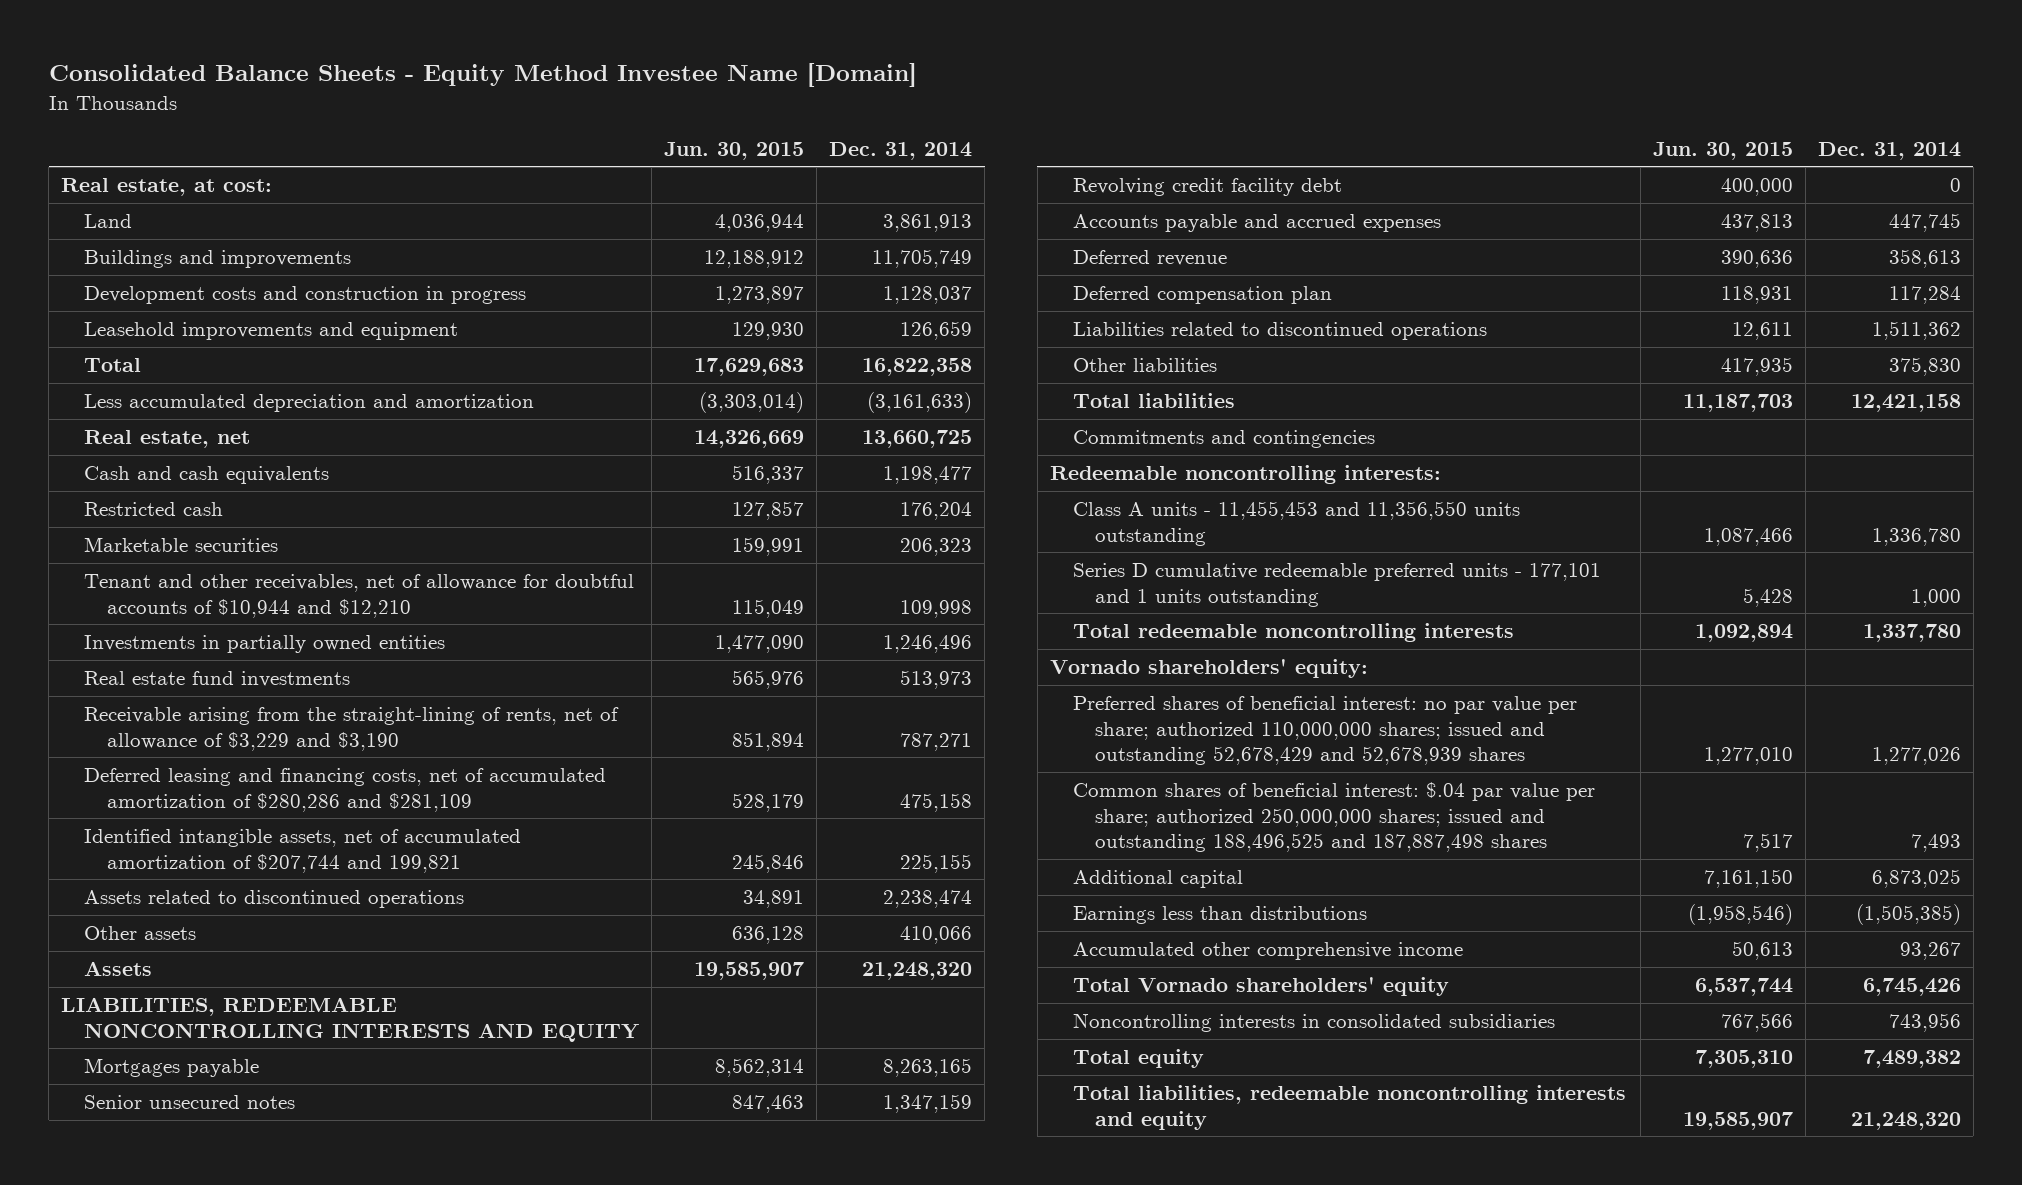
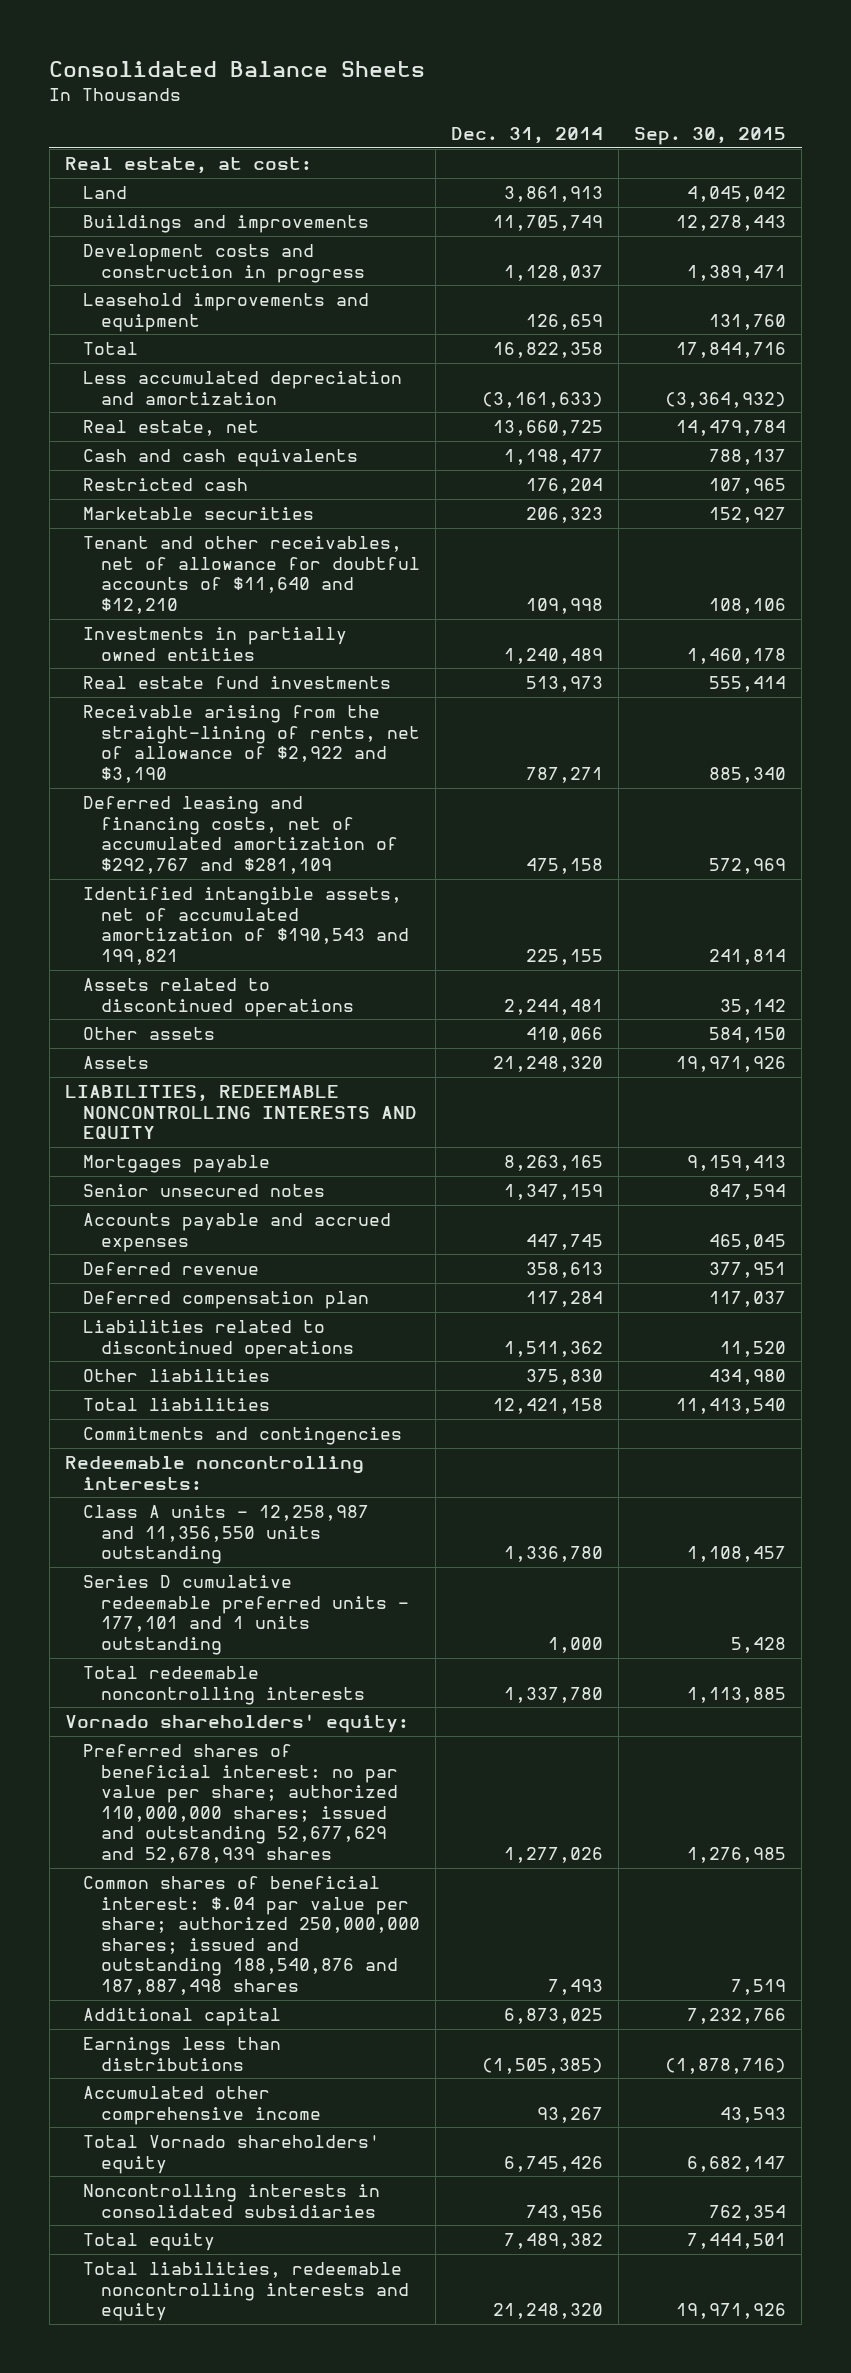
- Consolidated Balance Sheets - Equity Method Investee Name [Domain]
+ Consolidated Balance Sheets
- | Jun. 30, 2015 | Dec. 31, 2014
+ | Dec. 31, 2014 | Sep. 30, 2015
- Tenant and other receivables, net of allowance for doubtful accounts of $10,944 and $12,210 | 115,049 | 109,998
- Investments in partially owned entities | 1,477,090 | 1,246,496
+ Tenant and other receivables, net of allowance for doubtful accounts of $11,640 and $12,210 | 109,998 | 108,106
+ Investments in partially owned entities | 1,240,489 | 1,460,178
- Receivable arising from the straight-lining of rents, net of allowance of $3,229 and $3,190 | 851,894 | 787,271
- Deferred leasing and financing costs, net of accumulated amortization of $280,286 and $281,109 | 528,179 | 475,158
- Identified intangible assets, net of accumulated amortization of $207,744 and 199,821 | 245,846 | 225,155
- Assets related to discontinued operations | 34,891 | 2,238,474
+ Receivable arising from the straight-lining of rents, net of allowance of $2,922 and $3,190 | 787,271 | 885,340
+ Deferred leasing and financing costs, net of accumulated amortization of $292,767 and $281,109 | 475,158 | 572,969
+ Identified intangible assets, net of accumulated amortization of $190,543 and 199,821 | 225,155 | 241,814
+ Assets related to discontinued operations | 2,244,481 | 35,142
- Revolving credit facility debt | 400,000 | 0
- Class A units - 11,455,453 and 11,356,550 units outstanding | 1,087,466 | 1,336,780
+ Class A units - 12,258,987 and 11,356,550 units outstanding | 1,336,780 | 1,108,457
- Preferred shares of beneficial interest: no par value per share; authorized 110,000,000 shares; issued and outstanding 52,678,429 and 52,678,939 shares | 1,277,010 | 1,277,026
- Common shares of beneficial interest: $.04 par value per share; authorized 250,000,000 shares; issued and outstanding 188,496,525 and 187,887,498 shares | 7,517 | 7,493
+ Preferred shares of beneficial interest: no par value per share; authorized 110,000,000 shares; issued and outstanding 52,677,629 and 52,678,939 shares | 1,277,026 | 1,276,985
+ Common shares of beneficial interest: $.04 par value per share; authorized 250,000,000 shares; issued and outstanding 188,540,876 and 187,887,498 shares | 7,493 | 7,519

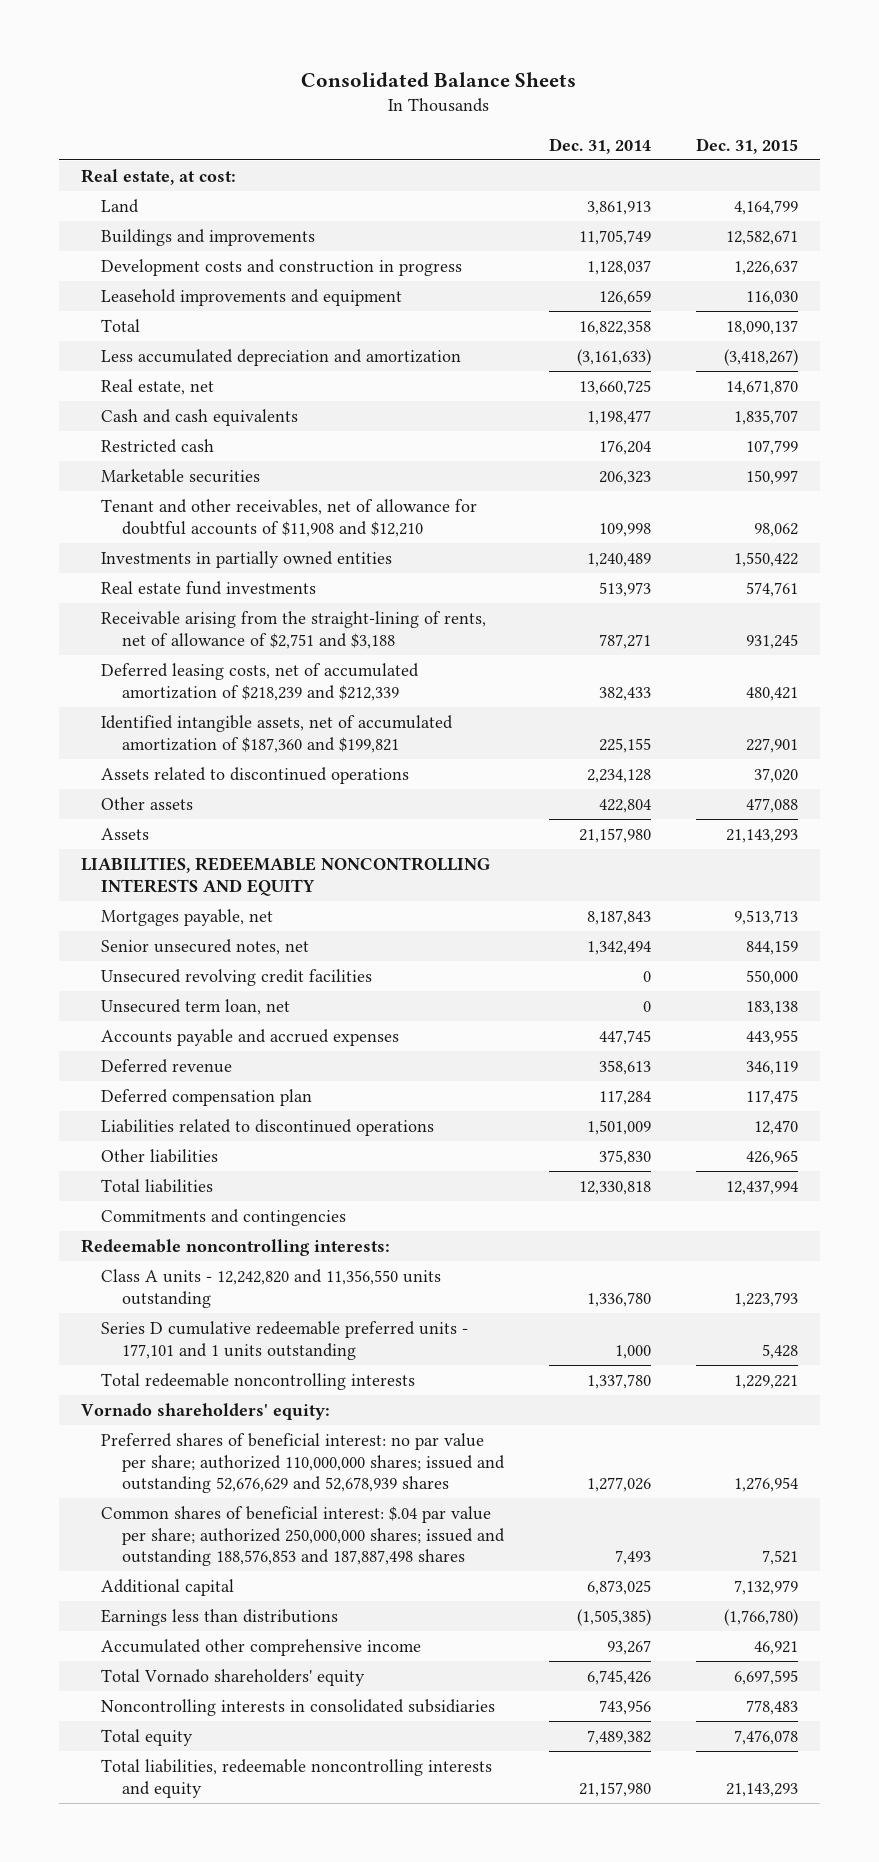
- | Dec. 31, 2014 | Sep. 30, 2015
+ | Dec. 31, 2014 | Dec. 31, 2015
- Tenant and other receivables, net of allowance for doubtful accounts of $11,640 and $12,210 | 109,998 | 108,106
+ Tenant and other receivables, net of allowance for doubtful accounts of $11,908 and $12,210 | 109,998 | 98,062
- Receivable arising from the straight-lining of rents, net of allowance of $2,922 and $3,190 | 787,271 | 885,340
- Deferred leasing and financing costs, net of accumulated amortization of $292,767 and $281,109 | 475,158 | 572,969
- Identified intangible assets, net of accumulated amortization of $190,543 and 199,821 | 225,155 | 241,814
- Assets related to discontinued operations | 2,244,481 | 35,142
- Other assets | 410,066 | 584,150
- Assets | 21,248,320 | 19,971,926
+ Receivable arising from the straight-lining of rents, net of allowance of $2,751 and $3,188 | 787,271 | 931,245
+ Deferred leasing costs, net of accumulated amortization of $218,239 and $212,339 | 382,433 | 480,421
+ Identified intangible assets, net of accumulated amortization of $187,360 and $199,821 | 225,155 | 227,901
+ Assets related to discontinued operations | 2,234,128 | 37,020
+ Other assets | 422,804 | 477,088
+ Assets | 21,157,980 | 21,143,293
- Mortgages payable | 8,263,165 | 9,159,413
- Senior unsecured notes | 1,347,159 | 847,594
+ Mortgages payable, net | 8,187,843 | 9,513,713
+ Senior unsecured notes, net | 1,342,494 | 844,159
+ Unsecured revolving credit facilities | 0 | 550,000
+ Unsecured term loan, net | 0 | 183,138
- Liabilities related to discontinued operations | 1,511,362 | 11,520
+ Liabilities related to discontinued operations | 1,501,009 | 12,470
- Total liabilities | 12,421,158 | 11,413,540
+ Total liabilities | 12,330,818 | 12,437,994
- Class A units - 12,258,987 and 11,356,550 units outstanding | 1,336,780 | 1,108,457
+ Class A units - 12,242,820 and 11,356,550 units outstanding | 1,336,780 | 1,223,793
- Preferred shares of beneficial interest: no par value per share; authorized 110,000,000 shares; issued and outstanding 52,677,629 and 52,678,939 shares | 1,277,026 | 1,276,985
- Common shares of beneficial interest: $.04 par value per share; authorized 250,000,000 shares; issued and outstanding 188,540,876 and 187,887,498 shares | 7,493 | 7,519
+ Preferred shares of beneficial interest: no par value per share; authorized 110,000,000 shares; issued and outstanding 52,676,629 and 52,678,939 shares | 1,277,026 | 1,276,954
+ Common shares of beneficial interest: $.04 par value per share; authorized 250,000,000 shares; issued and outstanding 188,576,853 and 187,887,498 shares | 7,493 | 7,521
- Total liabilities, redeemable noncontrolling interests and equity | 21,248,320 | 19,971,926
+ Total liabilities, redeemable noncontrolling interests and equity | 21,157,980 | 21,143,293

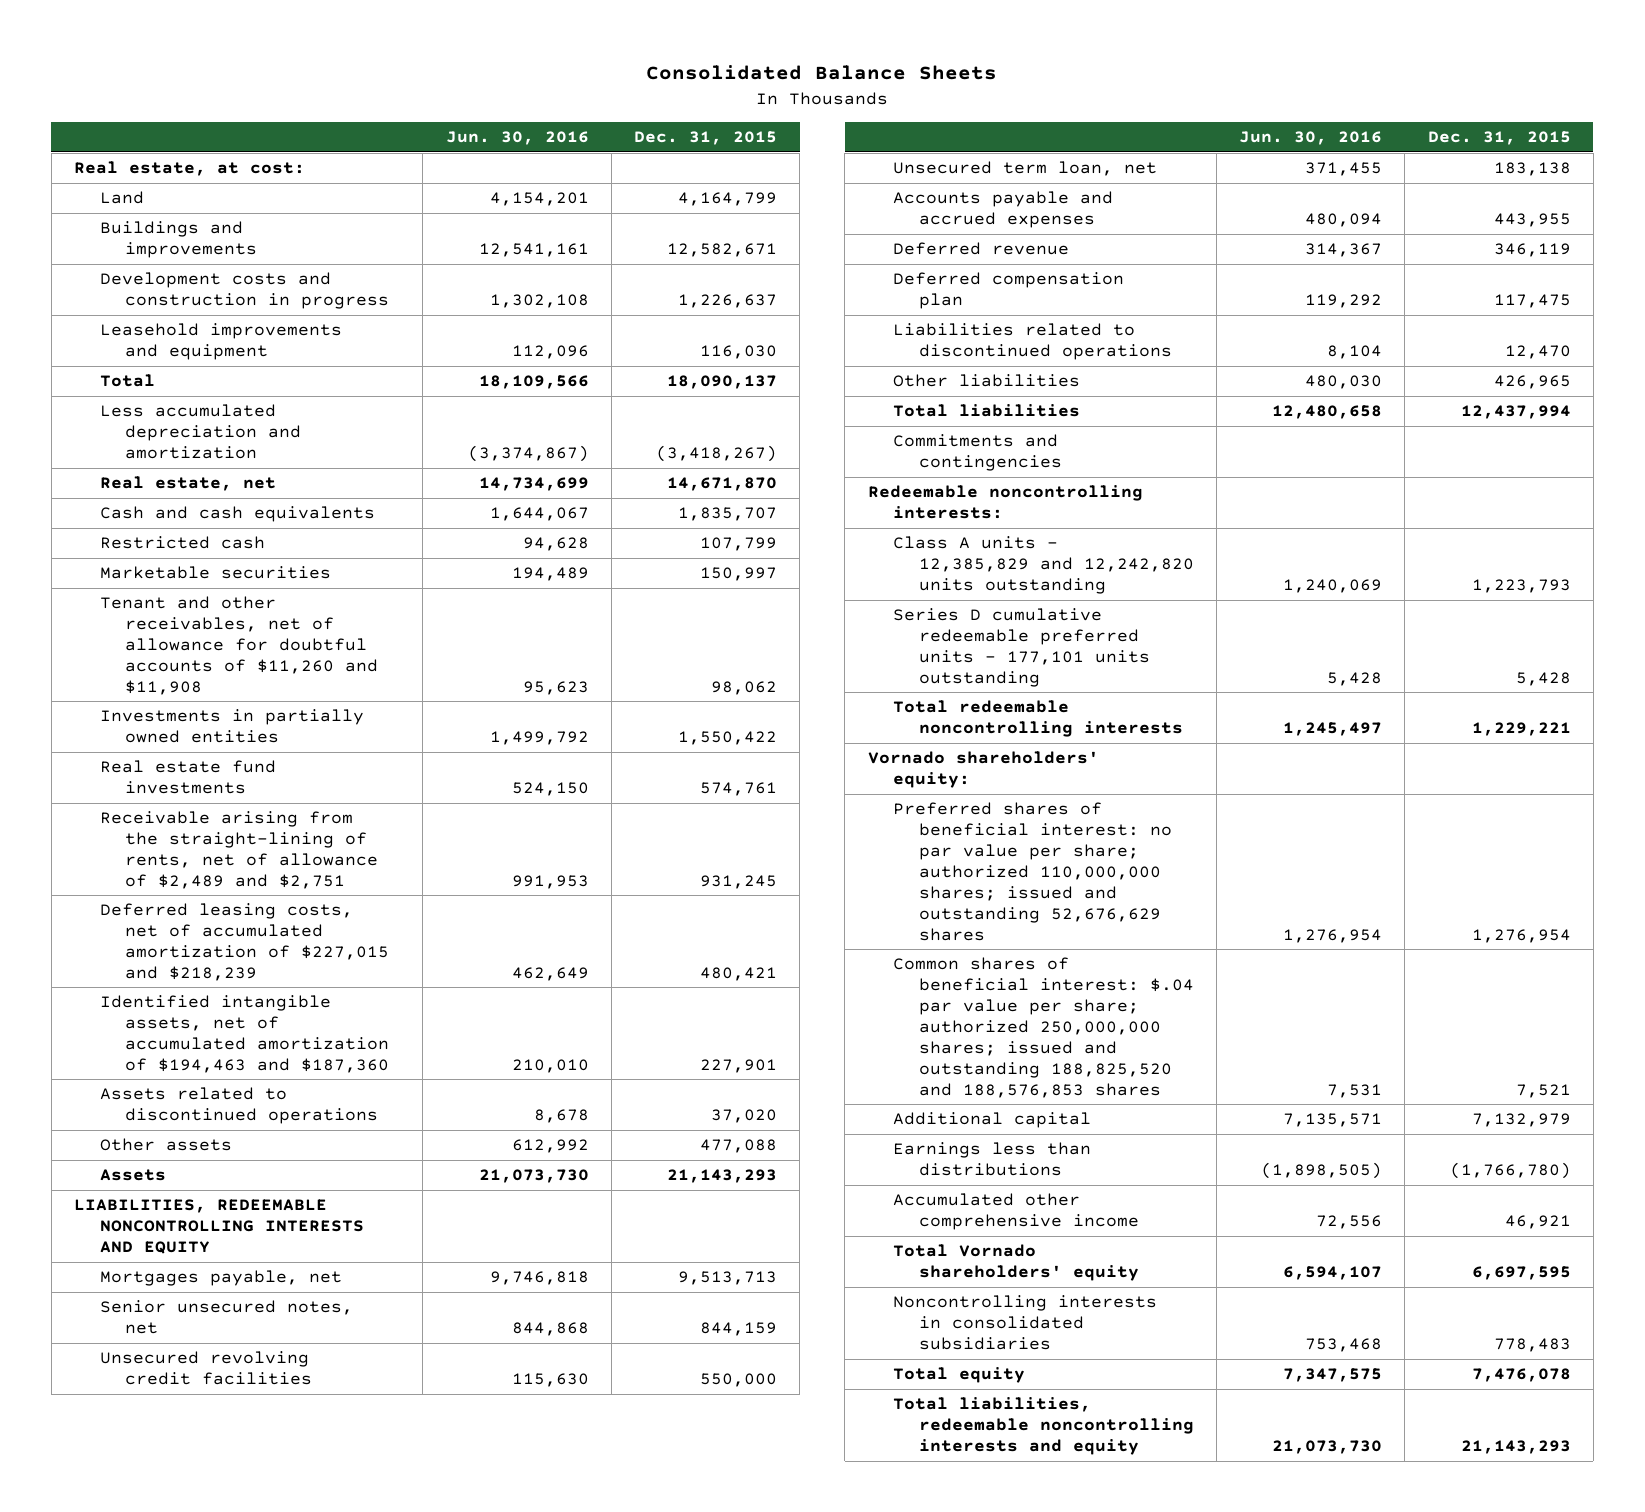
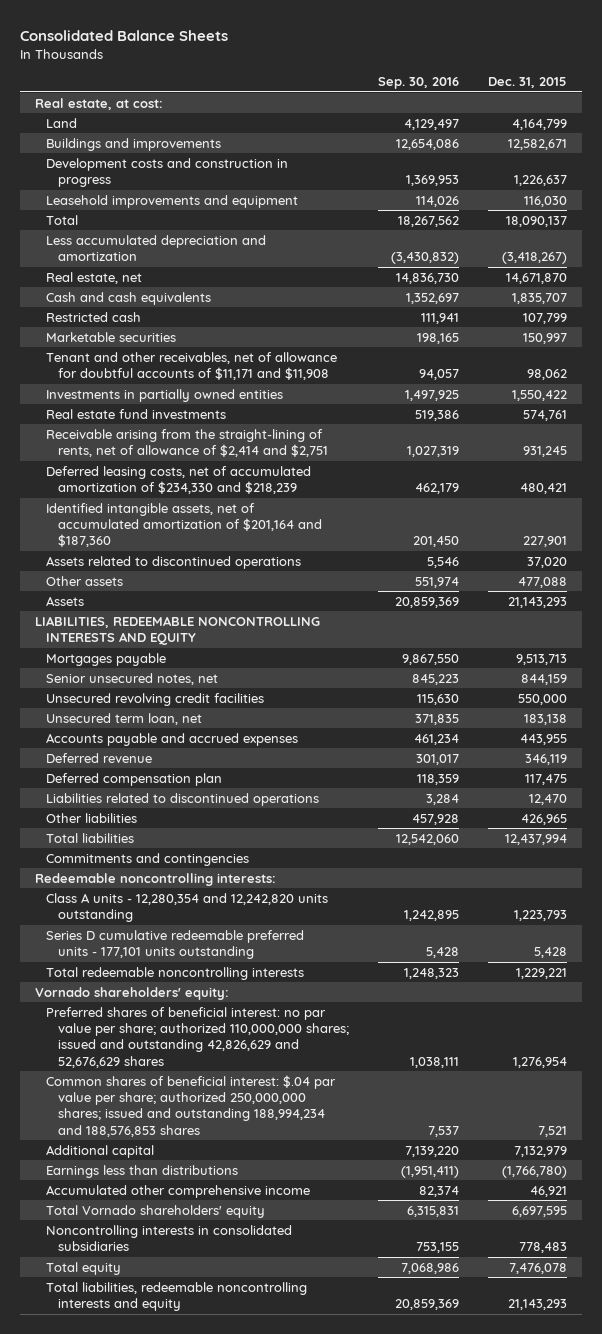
- | Jun. 30, 2016 | Dec. 31, 2015
+ | Sep. 30, 2016 | Dec. 31, 2015
- Tenant and other receivables, net of allowance for doubtful accounts of $11,260 and $11,908 | 95,623 | 98,062
+ Tenant and other receivables, net of allowance for doubtful accounts of $11,171 and $11,908 | 94,057 | 98,062
- Receivable arising from the straight-lining of rents, net of allowance of $2,489 and $2,751 | 991,953 | 931,245
- Deferred leasing costs, net of accumulated amortization of $227,015 and $218,239 | 462,649 | 480,421
- Identified intangible assets, net of accumulated amortization of $194,463 and $187,360 | 210,010 | 227,901
+ Receivable arising from the straight-lining of rents, net of allowance of $2,414 and $2,751 | 1,027,319 | 931,245
+ Deferred leasing costs, net of accumulated amortization of $234,330 and $218,239 | 462,179 | 480,421
+ Identified intangible assets, net of accumulated amortization of $201,164 and $187,360 | 201,450 | 227,901
- Mortgages payable, net | 9,746,818 | 9,513,713
+ Mortgages payable | 9,867,550 | 9,513,713
- Class A units - 12,385,829 and 12,242,820 units outstanding | 1,240,069 | 1,223,793
+ Class A units - 12,280,354 and 12,242,820 units outstanding | 1,242,895 | 1,223,793
- Preferred shares of beneficial interest: no par value per share; authorized 110,000,000 shares; issued and outstanding 52,676,629 shares | 1,276,954 | 1,276,954
- Common shares of beneficial interest: $.04 par value per share; authorized 250,000,000 shares; issued and outstanding 188,825,520 and 188,576,853 shares | 7,531 | 7,521
+ Preferred shares of beneficial interest: no par value per share; authorized 110,000,000 shares; issued and outstanding 42,826,629 and 52,676,629 shares | 1,038,111 | 1,276,954
+ Common shares of beneficial interest: $.04 par value per share; authorized 250,000,000 shares; issued and outstanding 188,994,234 and 188,576,853 shares | 7,537 | 7,521

